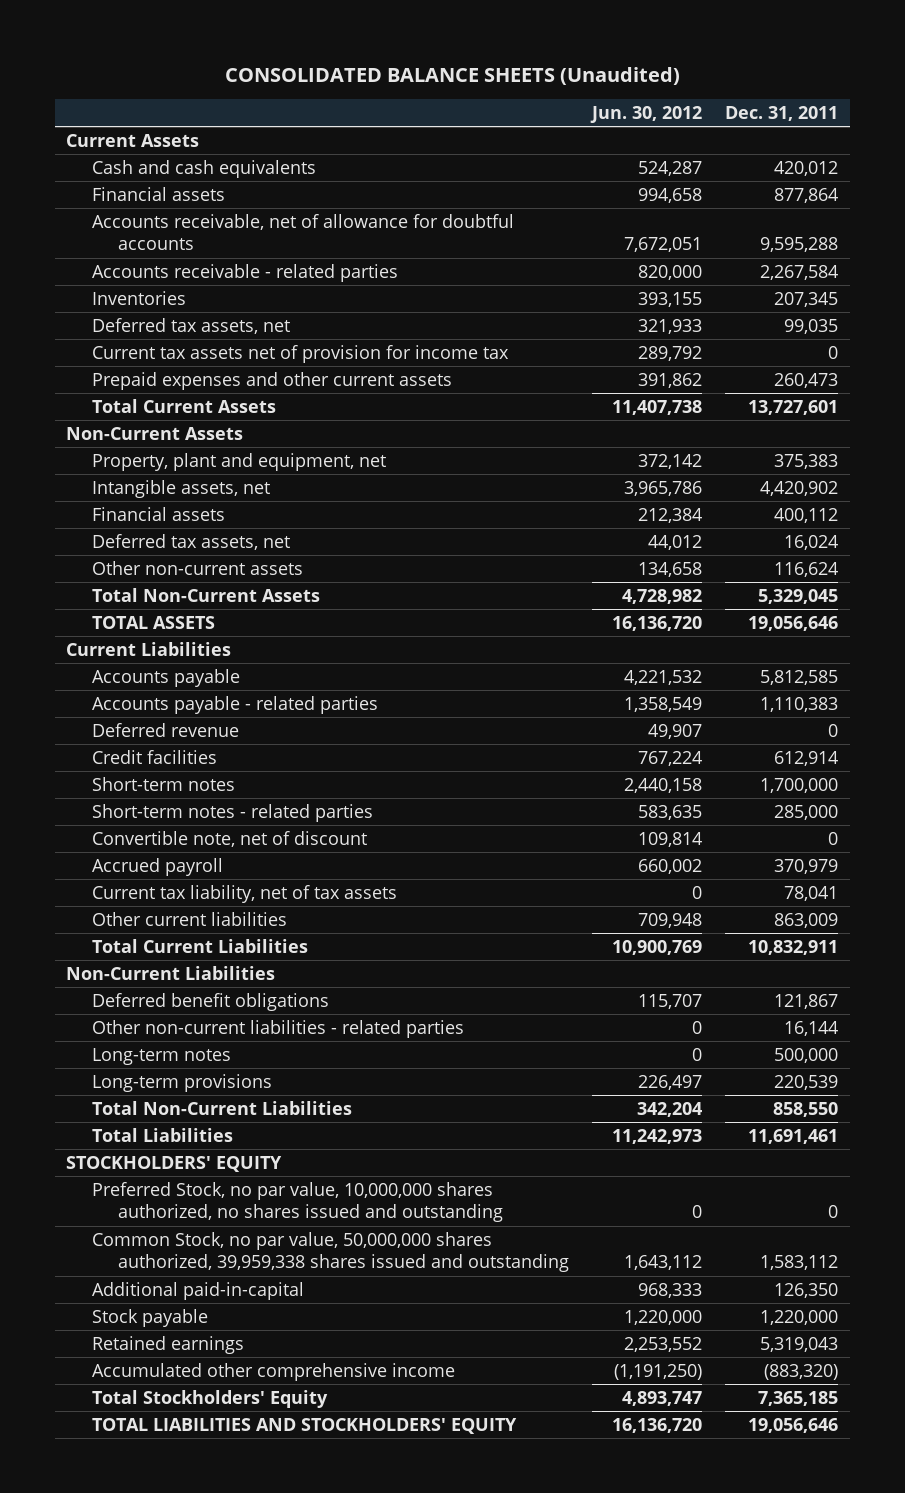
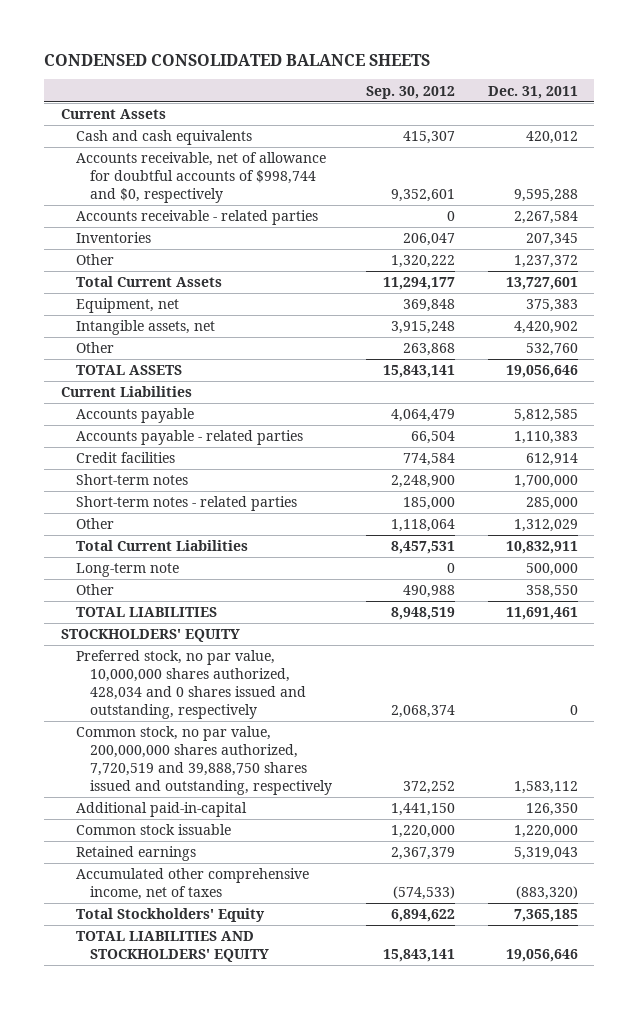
- CONSOLIDATED BALANCE SHEETS (Unaudited)
+ CONDENSED CONSOLIDATED BALANCE SHEETS
- | Jun. 30, 2012 | Dec. 31, 2011
+ | Sep. 30, 2012 | Dec. 31, 2011
- Financial assets | 994,658 | 877,864
- Accounts receivable, net of allowance for doubtful accounts | 7,672,051 | 9,595,288
+ Accounts receivable, net of allowance for doubtful accounts of $998,744 and $0, respectively | 9,352,601 | 9,595,288
- Deferred tax assets, net | 321,933 | 99,035
- Current tax assets net of provision for income tax | 289,792 | 0
- Prepaid expenses and other current assets | 391,862 | 260,473
+ Other | 1,320,222 | 1,237,372
- Non-Current Assets
- Property, plant and equipment, net | 372,142 | 375,383
+ Equipment, net | 369,848 | 375,383
- Financial assets | 212,384 | 400,112
- Deferred tax assets, net | 44,012 | 16,024
- Other non-current assets | 134,658 | 116,624
- Total Non-Current Assets | 4,728,982 | 5,329,045
+ Other | 263,868 | 532,760
- Deferred revenue | 49,907 | 0
- Convertible note, net of discount | 109,814 | 0
- Accrued payroll | 660,002 | 370,979
- Current tax liability, net of tax assets | 0 | 78,041
- Other current liabilities | 709,948 | 863,009
+ Other | 1,118,064 | 1,312,029
- Non-Current Liabilities
- Deferred benefit obligations | 115,707 | 121,867
- Other non-current liabilities - related parties | 0 | 16,144
- Long-term notes | 0 | 500,000
- Long-term provisions | 226,497 | 220,539
- Total Non-Current Liabilities | 342,204 | 858,550
- Total Liabilities | 11,242,973 | 11,691,461
+ Long-term note | 0 | 500,000
+ Other | 490,988 | 358,550
+ TOTAL LIABILITIES | 8,948,519 | 11,691,461
- Preferred Stock, no par value, 10,000,000 shares authorized, no shares issued and outstanding | 0 | 0
- Common Stock, no par value, 50,000,000 shares authorized, 39,959,338 shares issued and outstanding | 1,643,112 | 1,583,112
+ Preferred stock, no par value, 10,000,000 shares authorized, 428,034 and 0 shares issued and outstanding, respectively | 2,068,374 | 0
+ Common stock, no par value, 200,000,000 shares authorized, 7,720,519 and 39,888,750 shares issued and outstanding, respectively | 372,252 | 1,583,112
- Stock payable | 1,220,000 | 1,220,000
+ Common stock issuable | 1,220,000 | 1,220,000
- Accumulated other comprehensive income | (1,191,250) | (883,320)
+ Accumulated other comprehensive income, net of taxes | (574,533) | (883,320)

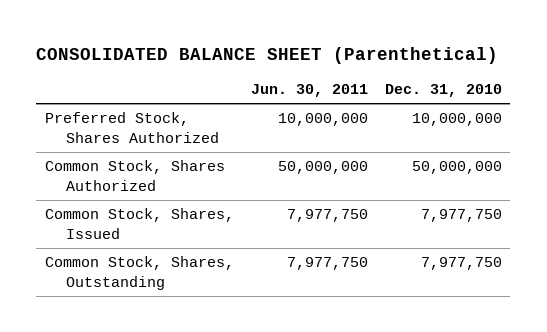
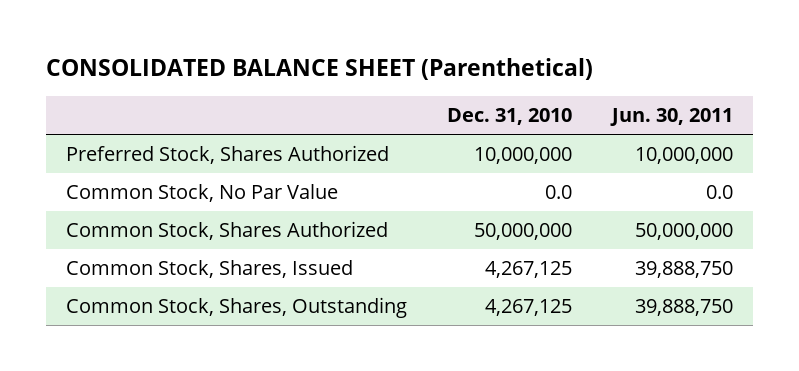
- | Jun. 30, 2011 | Dec. 31, 2010
+ | Dec. 31, 2010 | Jun. 30, 2011
+ Common Stock, No Par Value | 0.0 | 0.0
- Common Stock, Shares, Issued | 7,977,750 | 7,977,750
- Common Stock, Shares, Outstanding | 7,977,750 | 7,977,750
+ Common Stock, Shares, Issued | 4,267,125 | 39,888,750
+ Common Stock, Shares, Outstanding | 4,267,125 | 39,888,750

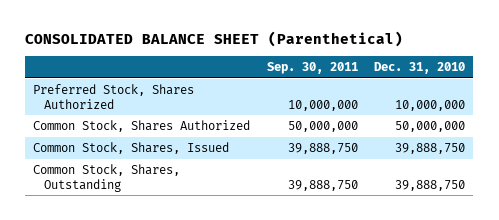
- | Dec. 31, 2010 | Jun. 30, 2011
+ | Sep. 30, 2011 | Dec. 31, 2010
- Common Stock, No Par Value | 0.0 | 0.0
- Common Stock, Shares, Issued | 4,267,125 | 39,888,750
- Common Stock, Shares, Outstanding | 4,267,125 | 39,888,750
+ Common Stock, Shares, Issued | 39,888,750 | 39,888,750
+ Common Stock, Shares, Outstanding | 39,888,750 | 39,888,750

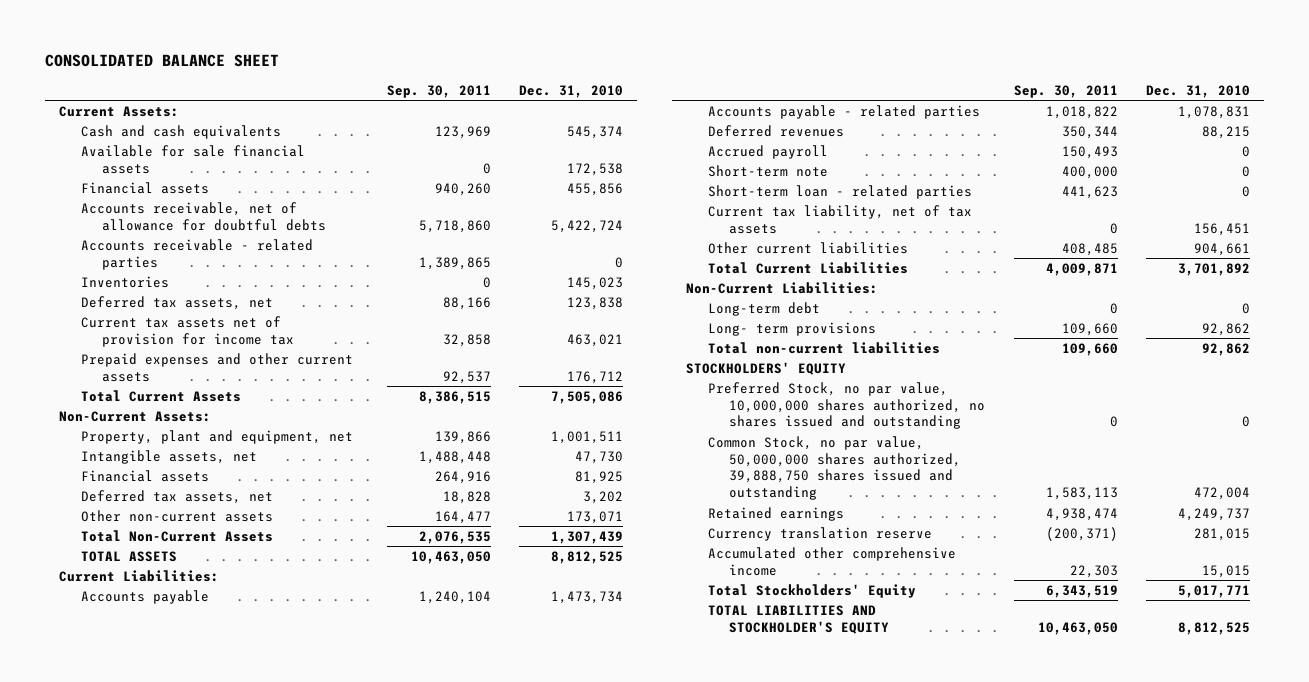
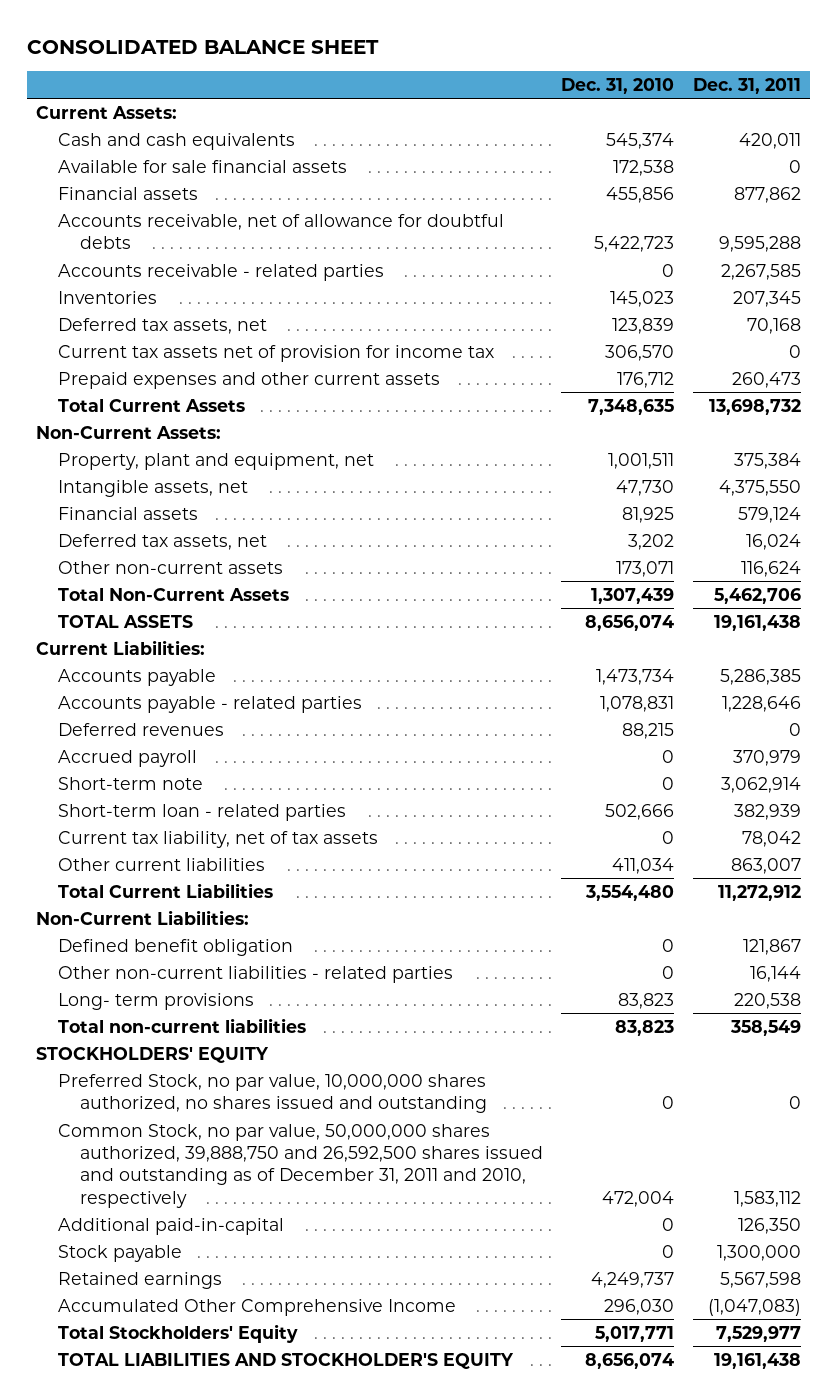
- | Sep. 30, 2011 | Dec. 31, 2010
+ | Dec. 31, 2010 | Dec. 31, 2011
- Accounts receivable, net of allowance for doubtful debts | 5,718,860 | 5,422,724
+ Accounts receivable, net of allowance for doubtful debts | 5,422,723 | 9,595,288
- Deferred tax assets, net | 88,166 | 123,838
- Current tax assets net of provision for income tax | 32,858 | 463,021
+ Deferred tax assets, net | 123,839 | 70,168
+ Current tax assets net of provision for income tax | 306,570 | 0
- Total Current Assets | 8,386,515 | 7,505,086
+ Total Current Assets | 7,348,635 | 13,698,732
- TOTAL ASSETS | 10,463,050 | 8,812,525
+ TOTAL ASSETS | 8,656,074 | 19,161,438
- Short-term loan - related parties | 441,623 | 0
- Current tax liability, net of tax assets | 0 | 156,451
- Other current liabilities | 408,485 | 904,661
- Total Current Liabilities | 4,009,871 | 3,701,892
+ Short-term loan - related parties | 502,666 | 382,939
+ Current tax liability, net of tax assets | 0 | 78,042
+ Other current liabilities | 411,034 | 863,007
+ Total Current Liabilities | 3,554,480 | 11,272,912
- Long-term debt | 0 | 0
- Long- term provisions | 109,660 | 92,862
- Total non-current liabilities | 109,660 | 92,862
+ Defined benefit obligation | 0 | 121,867
+ Other non-current liabilities - related parties | 0 | 16,144
+ Long- term provisions | 83,823 | 220,538
+ Total non-current liabilities | 83,823 | 358,549
- Common Stock, no par value, 50,000,000 shares authorized, 39,888,750 shares issued and outstanding | 1,583,113 | 472,004
+ Common Stock, no par value, 50,000,000 shares authorized, 39,888,750 and 26,592,500 shares issued and outstanding as of December 31, 2011 and 2010, respectively | 472,004 | 1,583,112
+ Additional paid-in-capital | 0 | 126,350
+ Stock payable | 0 | 1,300,000
- Currency translation reserve | (200,371) | 281,015
- Accumulated other comprehensive income | 22,303 | 15,015
+ Accumulated Other Comprehensive Income | 296,030 | (1,047,083)
- TOTAL LIABILITIES AND STOCKHOLDER'S EQUITY | 10,463,050 | 8,812,525
+ TOTAL LIABILITIES AND STOCKHOLDER'S EQUITY | 8,656,074 | 19,161,438

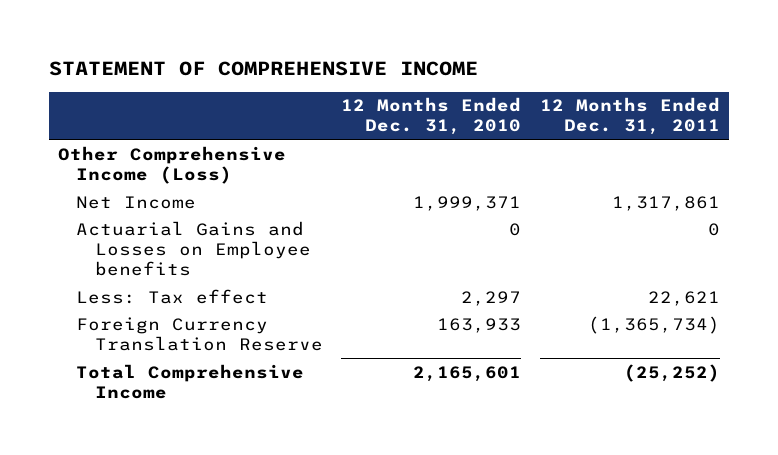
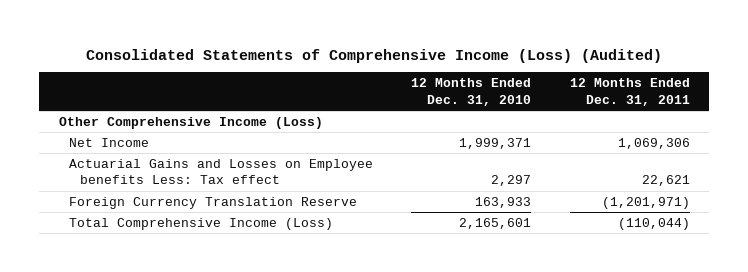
- STATEMENT OF COMPREHENSIVE INCOME
+ Consolidated Statements of Comprehensive Income (Loss) (Audited)
- Net Income | 1,999,371 | 1,317,861
- Actuarial Gains and Losses on Employee benefits | 0 | 0
- Less: Tax effect | 2,297 | 22,621
- Foreign Currency Translation Reserve | 163,933 | (1,365,734)
- Total Comprehensive Income | 2,165,601 | (25,252)
+ Net Income | 1,999,371 | 1,069,306
+ Actuarial Gains and Losses on Employee benefits Less: Tax effect | 2,297 | 22,621
+ Foreign Currency Translation Reserve | 163,933 | (1,201,971)
+ Total Comprehensive Income (Loss) | 2,165,601 | (110,044)

